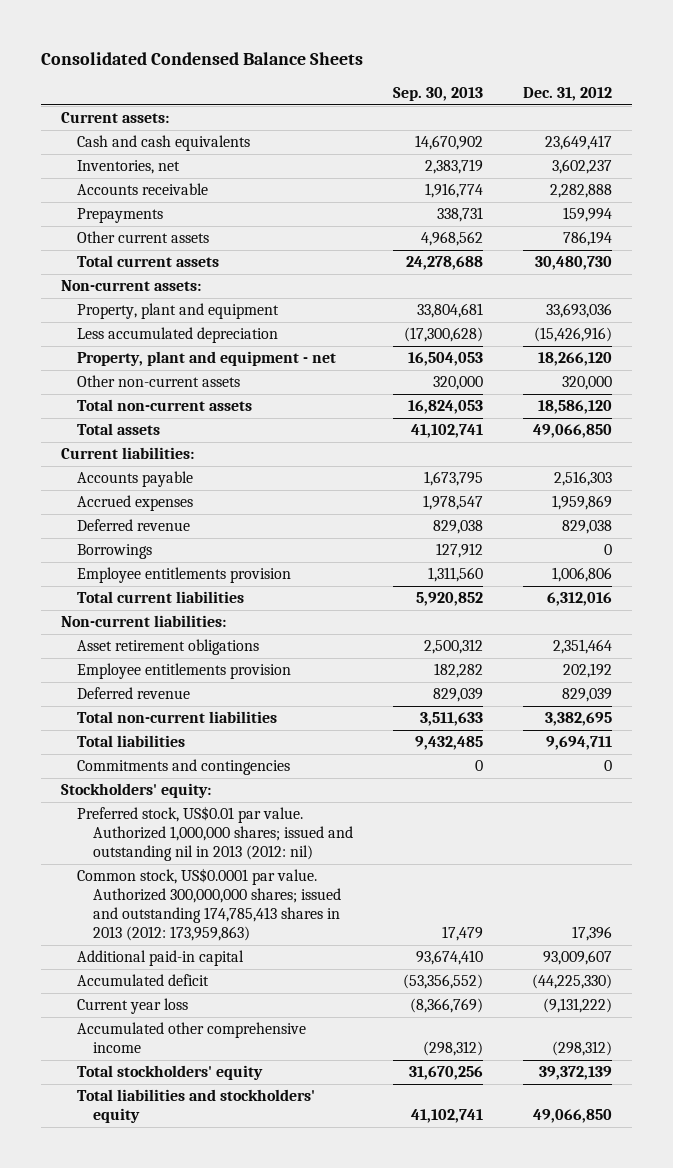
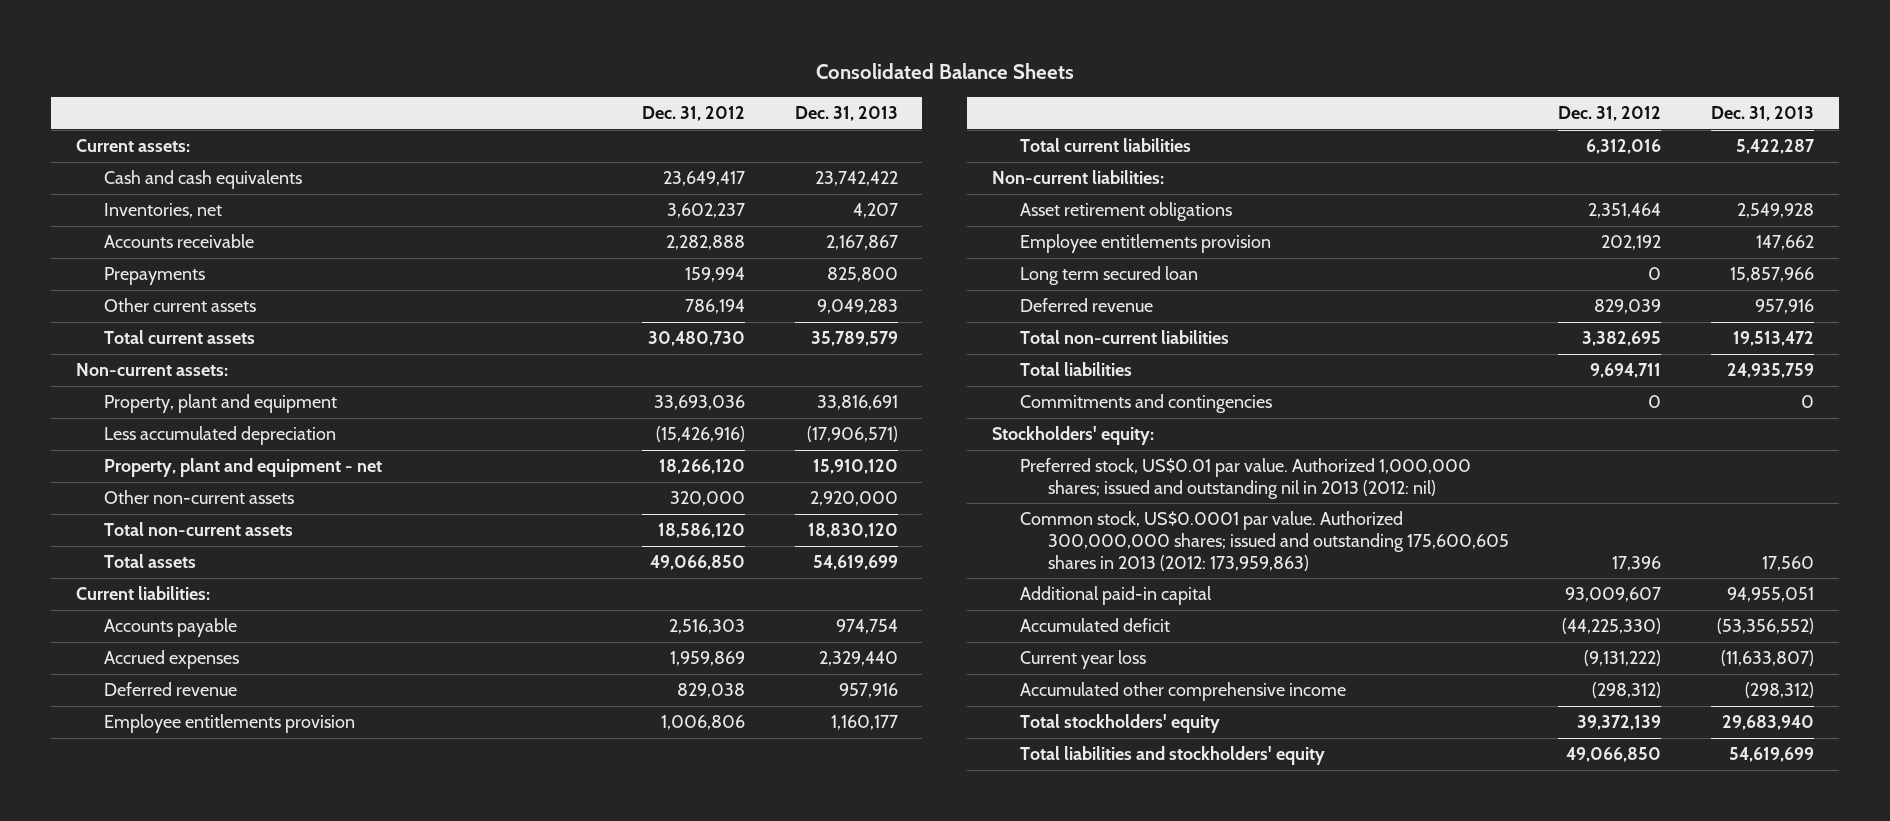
- Consolidated Condensed Balance Sheets
+ Consolidated Balance Sheets
- | Sep. 30, 2013 | Dec. 31, 2012
+ | Dec. 31, 2012 | Dec. 31, 2013
- Borrowings | 127,912 | 0
+ Long term secured loan | 0 | 15,857,966
- Common stock, US$0.0001 par value. Authorized 300,000,000 shares; issued and outstanding 174,785,413 shares in 2013 (2012: 173,959,863) | 17,479 | 17,396
+ Common stock, US$0.0001 par value. Authorized 300,000,000 shares; issued and outstanding 175,600,605 shares in 2013 (2012: 173,959,863) | 17,396 | 17,560

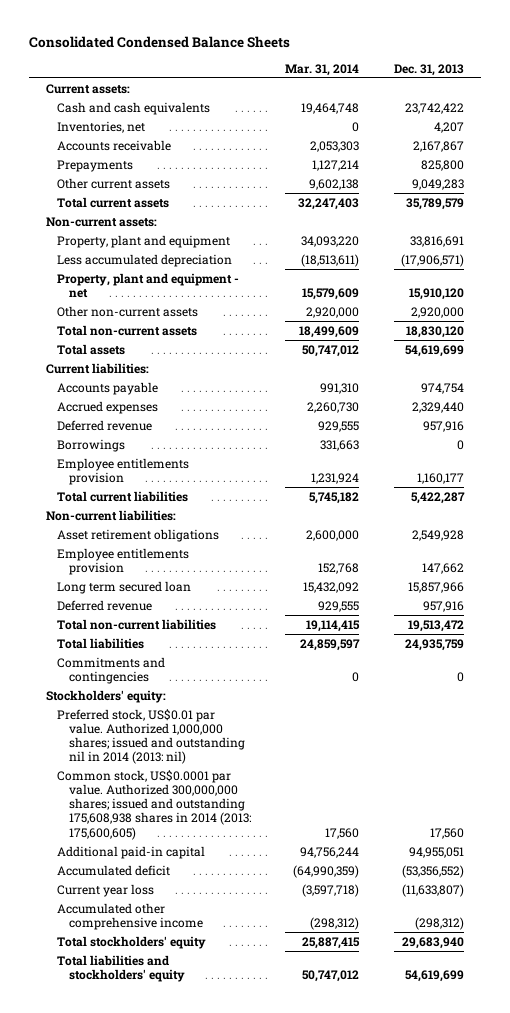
- Consolidated Balance Sheets
+ Consolidated Condensed Balance Sheets
- | Dec. 31, 2012 | Dec. 31, 2013
+ | Mar. 31, 2014 | Dec. 31, 2013
+ Borrowings | 331,663 | 0
- Preferred stock, US$0.01 par value. Authorized 1,000,000 shares; issued and outstanding nil in 2013 (2012: nil)
- Common stock, US$0.0001 par value. Authorized 300,000,000 shares; issued and outstanding 175,600,605 shares in 2013 (2012: 173,959,863) | 17,396 | 17,560
+ Preferred stock, US$0.01 par value. Authorized 1,000,000 shares; issued and outstanding nil in 2014 (2013: nil)
+ Common stock, US$0.0001 par value. Authorized 300,000,000 shares; issued and outstanding 175,608,938 shares in 2014 (2013: 175,600,605) | 17,560 | 17,560

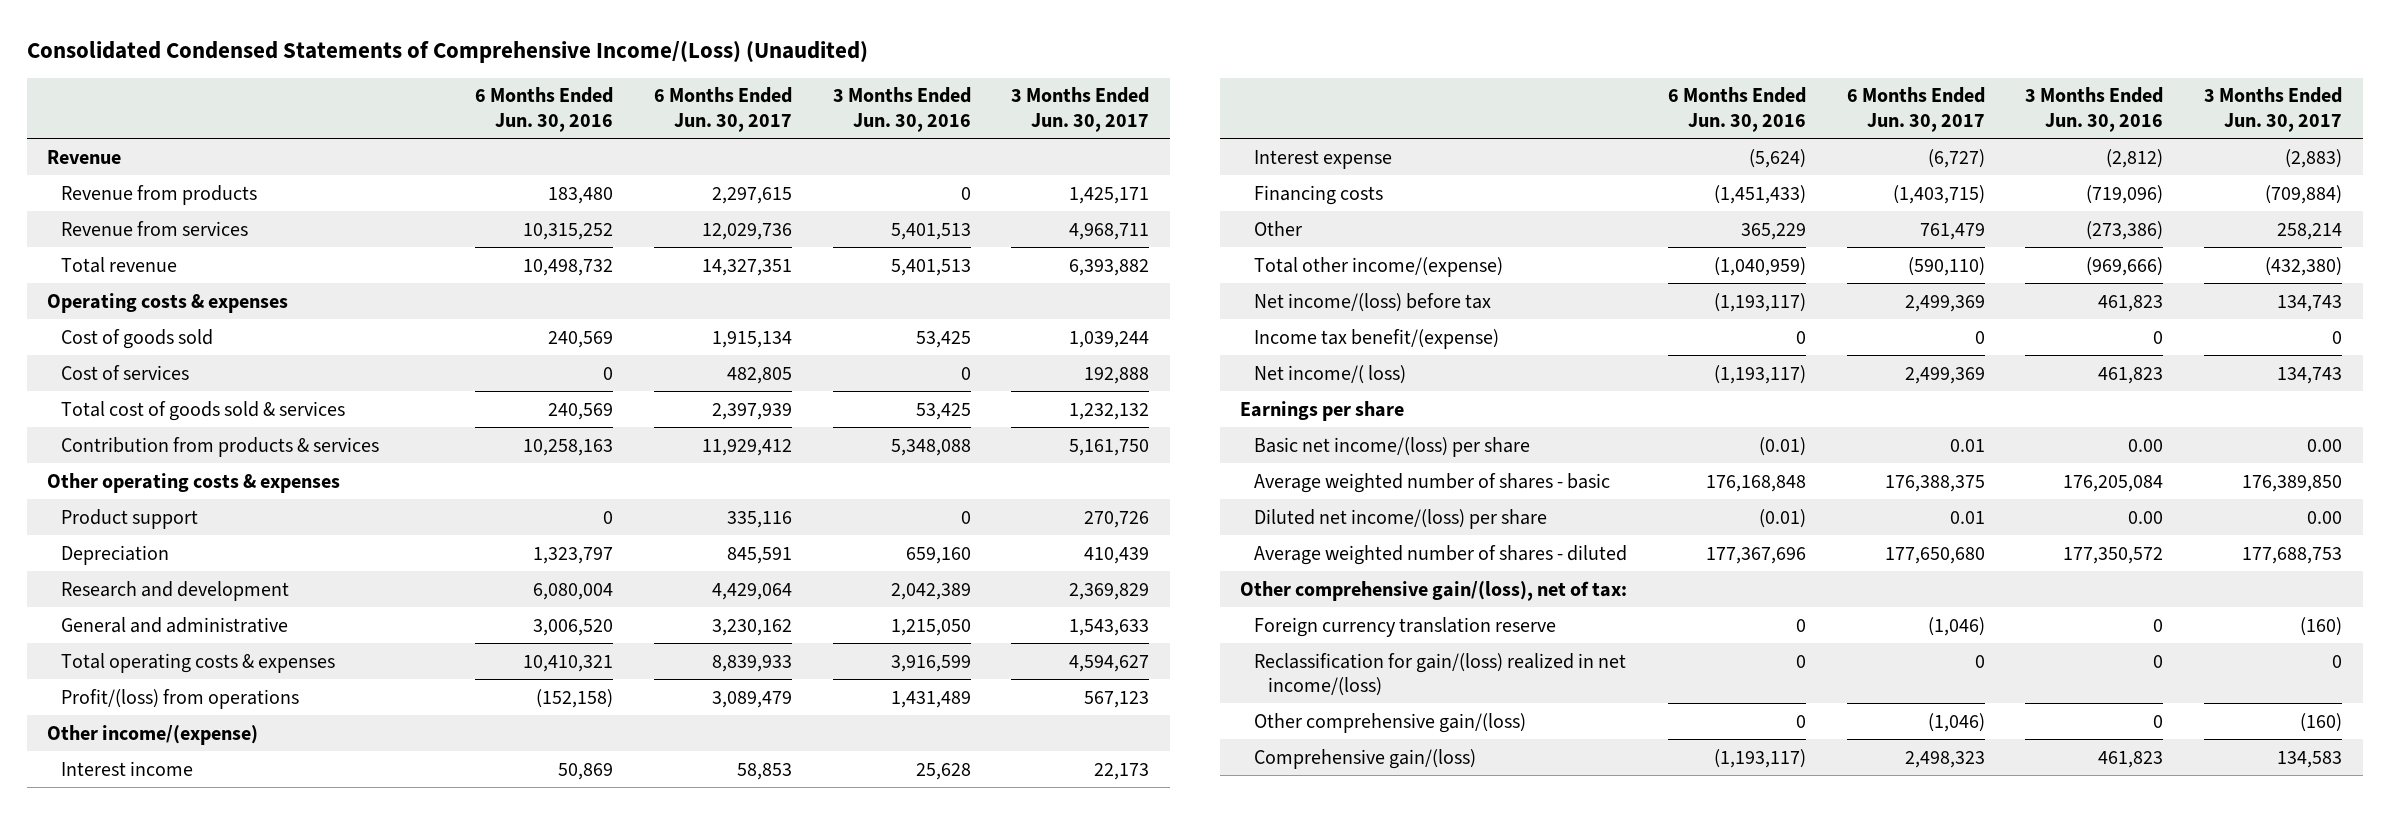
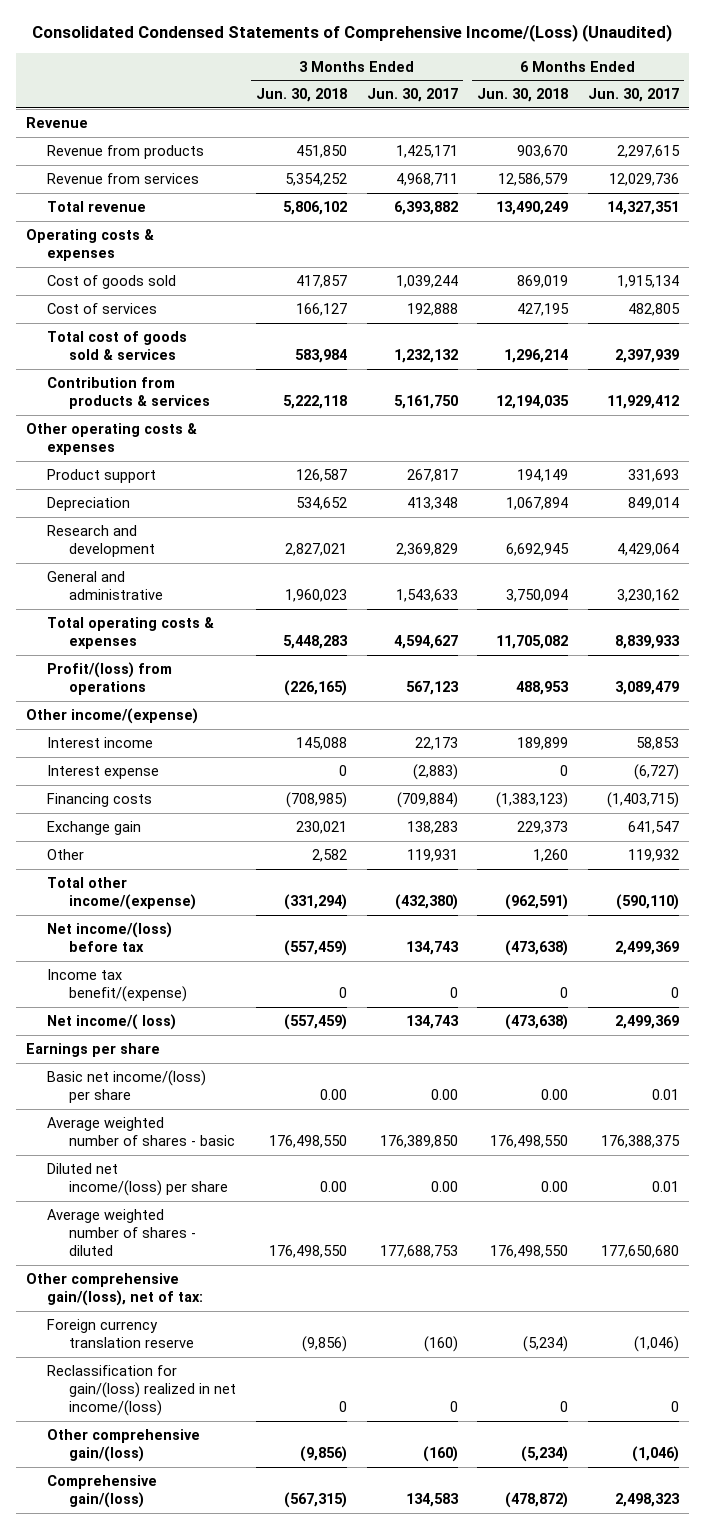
- | 6 Months Ended Jun. 30, 2016 | 6 Months Ended Jun. 30, 2017 | 3 Months Ended Jun. 30, 2016 | 3 Months Ended Jun. 30, 2017
+ | 3 Months Ended Jun. 30, 2018 | 3 Months Ended Jun. 30, 2017 | 6 Months Ended Jun. 30, 2018 | 6 Months Ended Jun. 30, 2017
- Product support | 0 | 335,116 | 0 | 270,726
- Depreciation | 1,323,797 | 845,591 | 659,160 | 410,439
+ Product support | 126,587 | 267,817 | 194,149 | 331,693
+ Depreciation | 534,652 | 413,348 | 1,067,894 | 849,014
- Other | 365,229 | 761,479 | (273,386) | 258,214
+ Exchange gain | 230,021 | 138,283 | 229,373 | 641,547
+ Other | 2,582 | 119,931 | 1,260 | 119,932

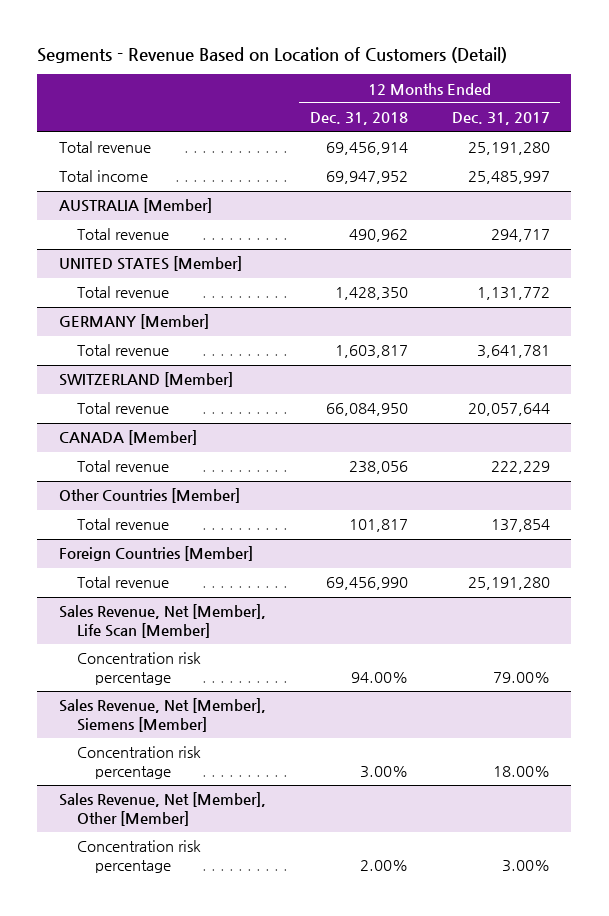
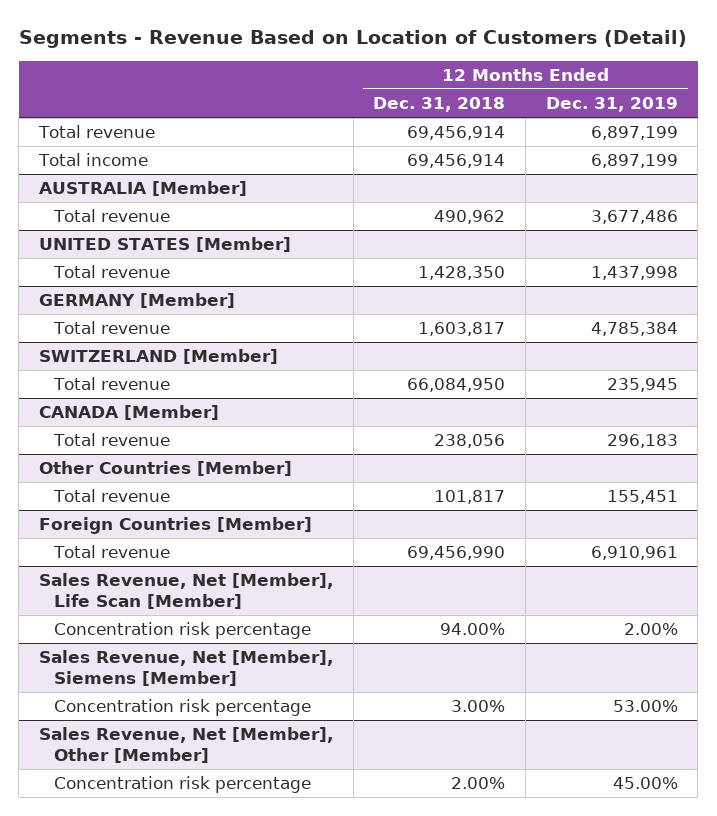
- | 12 Months Ended Dec. 31, 2018 | 12 Months Ended Dec. 31, 2017
+ | 12 Months Ended Dec. 31, 2018 | 12 Months Ended Dec. 31, 2019
- Total income | 69,947,952 | 25,485,997
+ Total income | 69,456,914 | 6,897,199

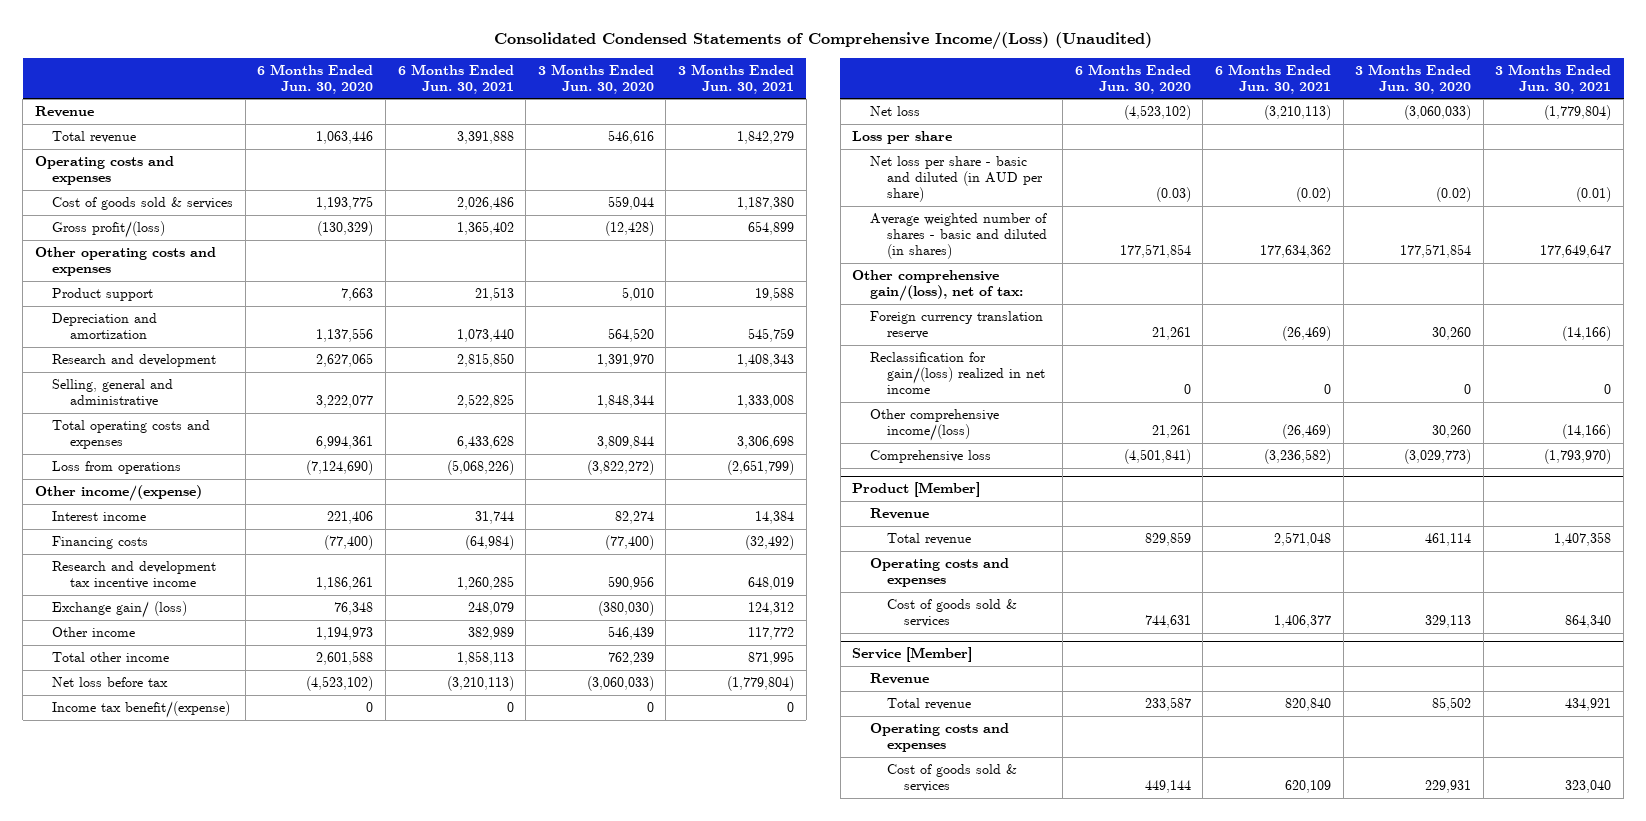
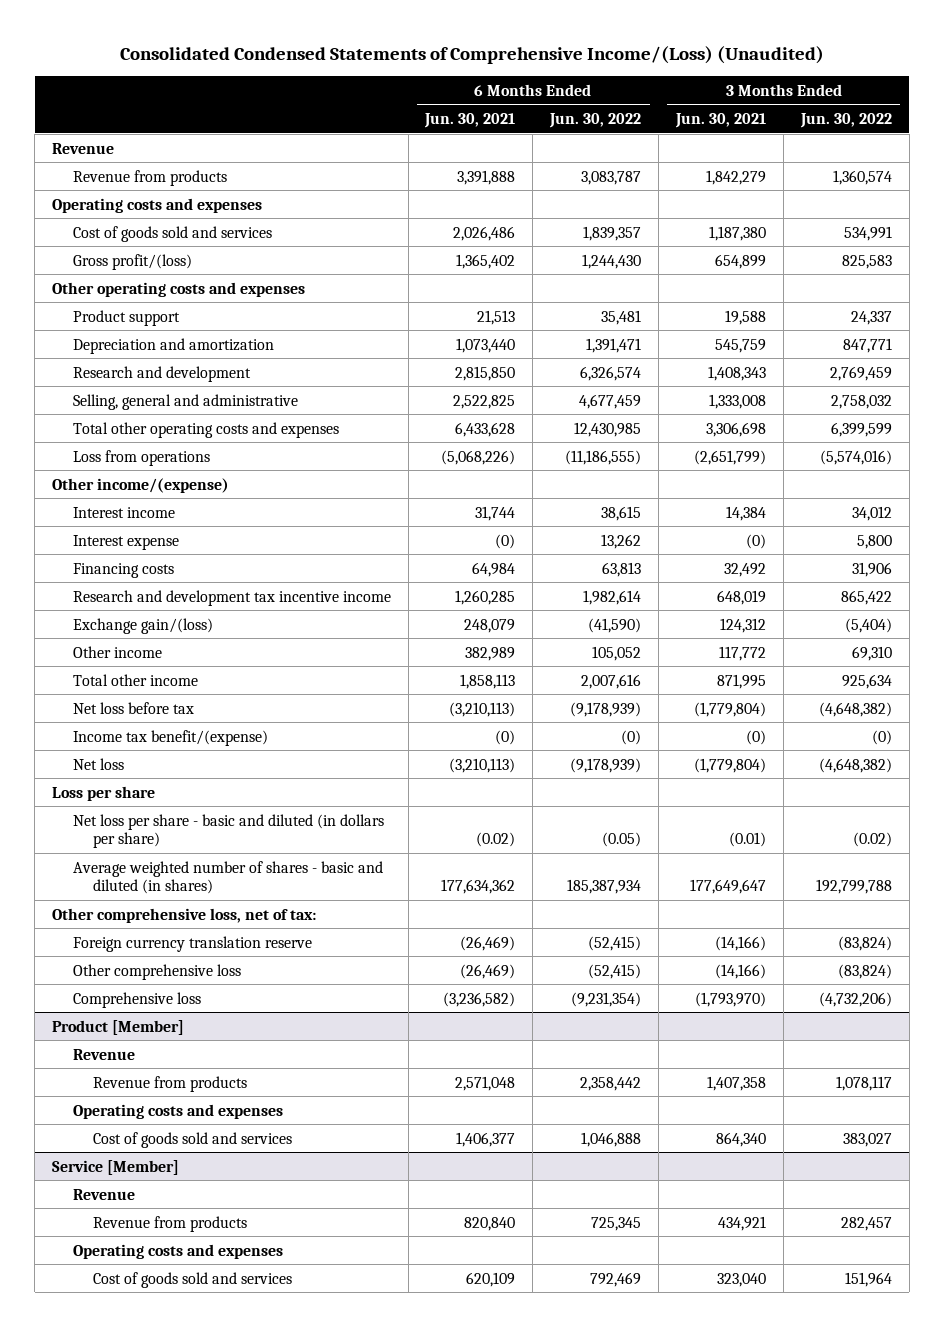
- | 6 Months Ended Jun. 30, 2020 | 6 Months Ended Jun. 30, 2021 | 3 Months Ended Jun. 30, 2020 | 3 Months Ended Jun. 30, 2021
+ | 6 Months Ended Jun. 30, 2021 | 6 Months Ended Jun. 30, 2022 | 3 Months Ended Jun. 30, 2021 | 3 Months Ended Jun. 30, 2022
- Total revenue | 1,063,446 | 3,391,888 | 546,616 | 1,842,279
+ Revenue from products | 3,391,888 | 3,083,787 | 1,842,279 | 1,360,574
- Cost of goods sold & services | 1,193,775 | 2,026,486 | 559,044 | 1,187,380
+ Cost of goods sold and services | 2,026,486 | 1,839,357 | 1,187,380 | 534,991
- Total operating costs and expenses | 6,994,361 | 6,433,628 | 3,809,844 | 3,306,698
+ Total other operating costs and expenses | 6,433,628 | 12,430,985 | 3,306,698 | 6,399,599
- Financing costs | (77,400) | (64,984) | (77,400) | (32,492)
+ Interest expense | (0) | 13,262 | (0) | 5,800
+ Financing costs | 64,984 | 63,813 | 32,492 | 31,906
- Exchange gain/ (loss) | 76,348 | 248,079 | (380,030) | 124,312
+ Exchange gain/(loss) | 248,079 | (41,590) | 124,312 | (5,404)
- Income tax benefit/(expense) | 0 | 0 | 0 | 0
+ Income tax benefit/(expense) | (0) | (0) | (0) | (0)
- Net loss per share - basic and diluted (in AUD per share) | (0.03) | (0.02) | (0.02) | (0.01)
+ Net loss per share - basic and diluted (in dollars per share) | (0.02) | (0.05) | (0.01) | (0.02)
- Other comprehensive gain/(loss), net of tax:
+ Other comprehensive loss, net of tax:
- Reclassification for gain/(loss) realized in net income | 0 | 0 | 0 | 0
- Other comprehensive income/(loss) | 21,261 | (26,469) | 30,260 | (14,166)
+ Other comprehensive loss | (26,469) | (52,415) | (14,166) | (83,824)
@ Product [Member]
- Total revenue | 829,859 | 2,571,048 | 461,114 | 1,407,358
+ Revenue from products | 2,571,048 | 2,358,442 | 1,407,358 | 1,078,117
- Cost of goods sold & services | 744,631 | 1,406,377 | 329,113 | 864,340
+ Cost of goods sold and services | 1,406,377 | 1,046,888 | 864,340 | 383,027
@ Service [Member]
- Total revenue | 233,587 | 820,840 | 85,502 | 434,921
+ Revenue from products | 820,840 | 725,345 | 434,921 | 282,457
- Cost of goods sold & services | 449,144 | 620,109 | 229,931 | 323,040
+ Cost of goods sold and services | 620,109 | 792,469 | 323,040 | 151,964

